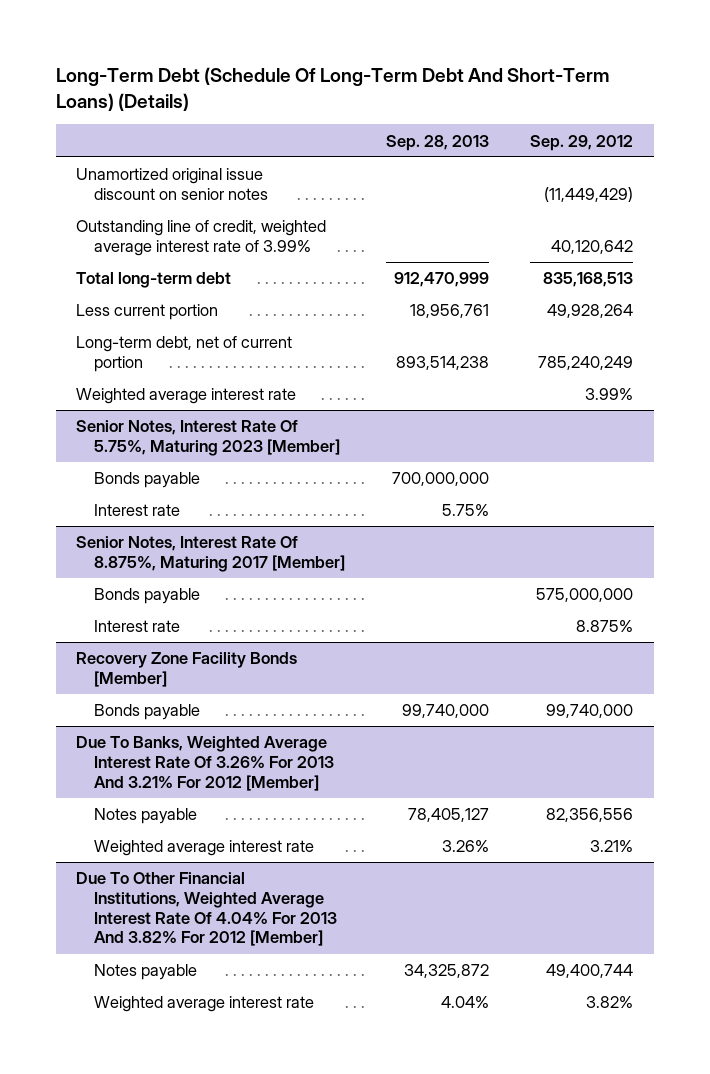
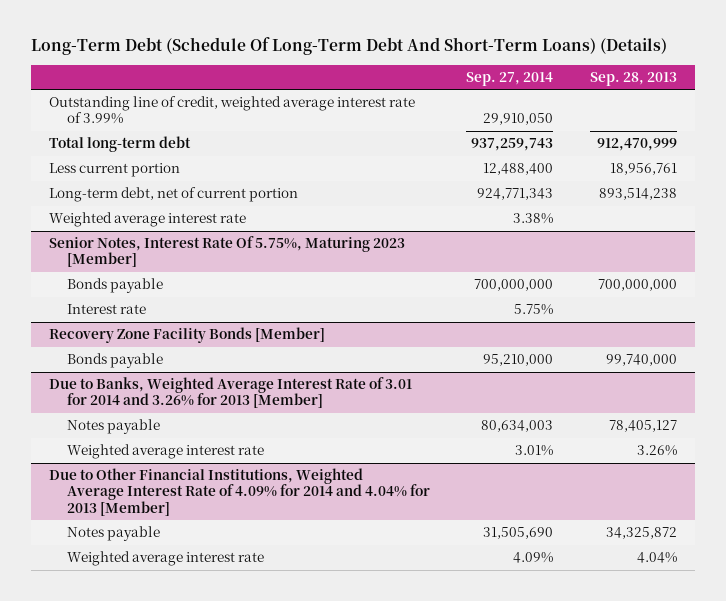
- | Sep. 28, 2013 | Sep. 29, 2012
+ | Sep. 27, 2014 | Sep. 28, 2013
- Unamortized original issue discount on senior notes | | (11,449,429)
@ Senior Notes, Interest Rate Of 5.75%, Maturing 2023 [Member]
- Interest rate | 5.75% |
- Senior Notes, Interest Rate Of 8.875%, Maturing 2017 [Member]
- Bonds payable | | 575,000,000
- Due To Banks, Weighted Average Interest Rate Of 3.26% For 2013 And 3.21% For 2012 [Member]
+ Due to Banks, Weighted Average Interest Rate of 3.01 for 2014 and 3.26% for 2013 [Member]
- Due To Other Financial Institutions, Weighted Average Interest Rate Of 4.04% For 2013 And 3.82% For 2012 [Member]
+ Due to Other Financial Institutions, Weighted Average Interest Rate of 4.09% for 2014 and 4.04% for 2013 [Member]

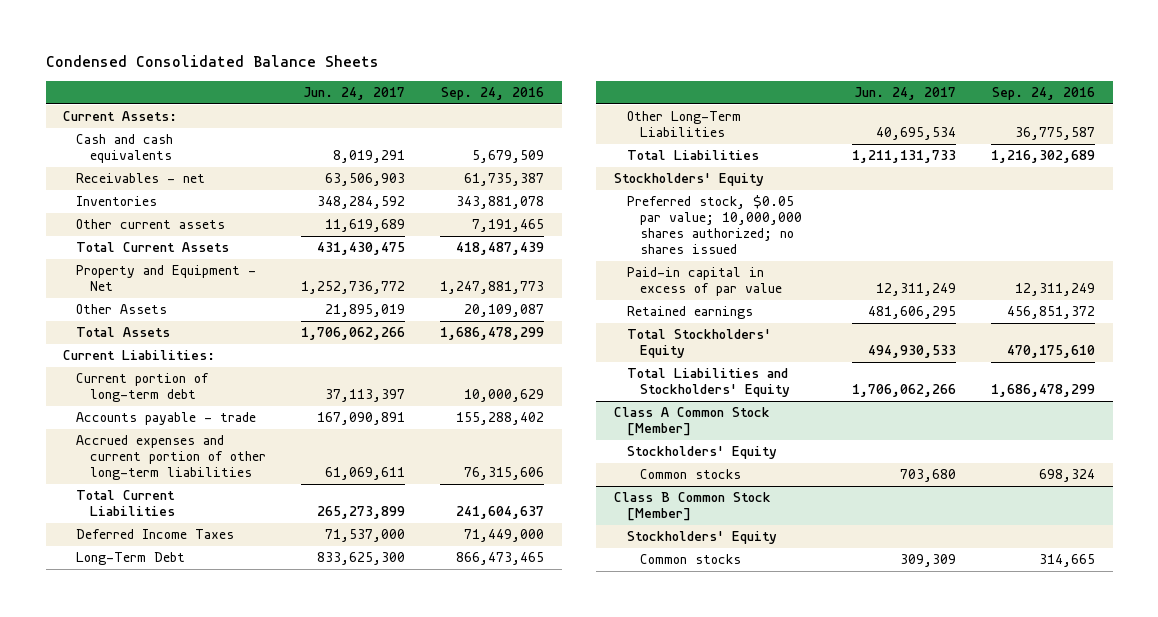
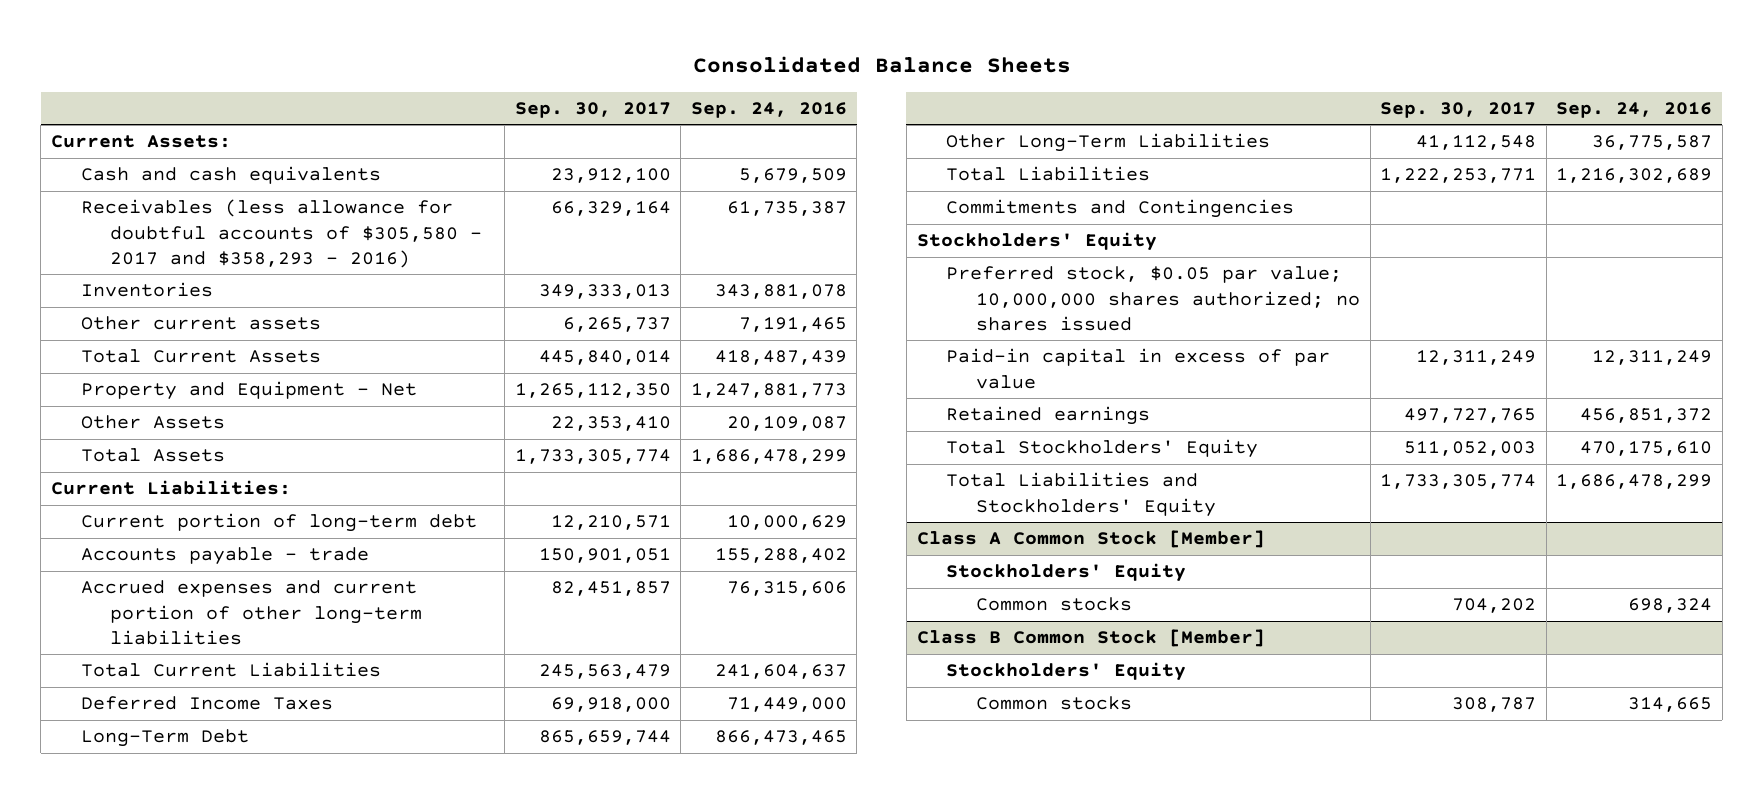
- Condensed Consolidated Balance Sheets
+ Consolidated Balance Sheets
- | Jun. 24, 2017 | Sep. 24, 2016
+ | Sep. 30, 2017 | Sep. 24, 2016
- Receivables - net | 63,506,903 | 61,735,387
+ Receivables (less allowance for doubtful accounts of $305,580 - 2017 and $358,293 - 2016) | 66,329,164 | 61,735,387
+ Commitments and Contingencies

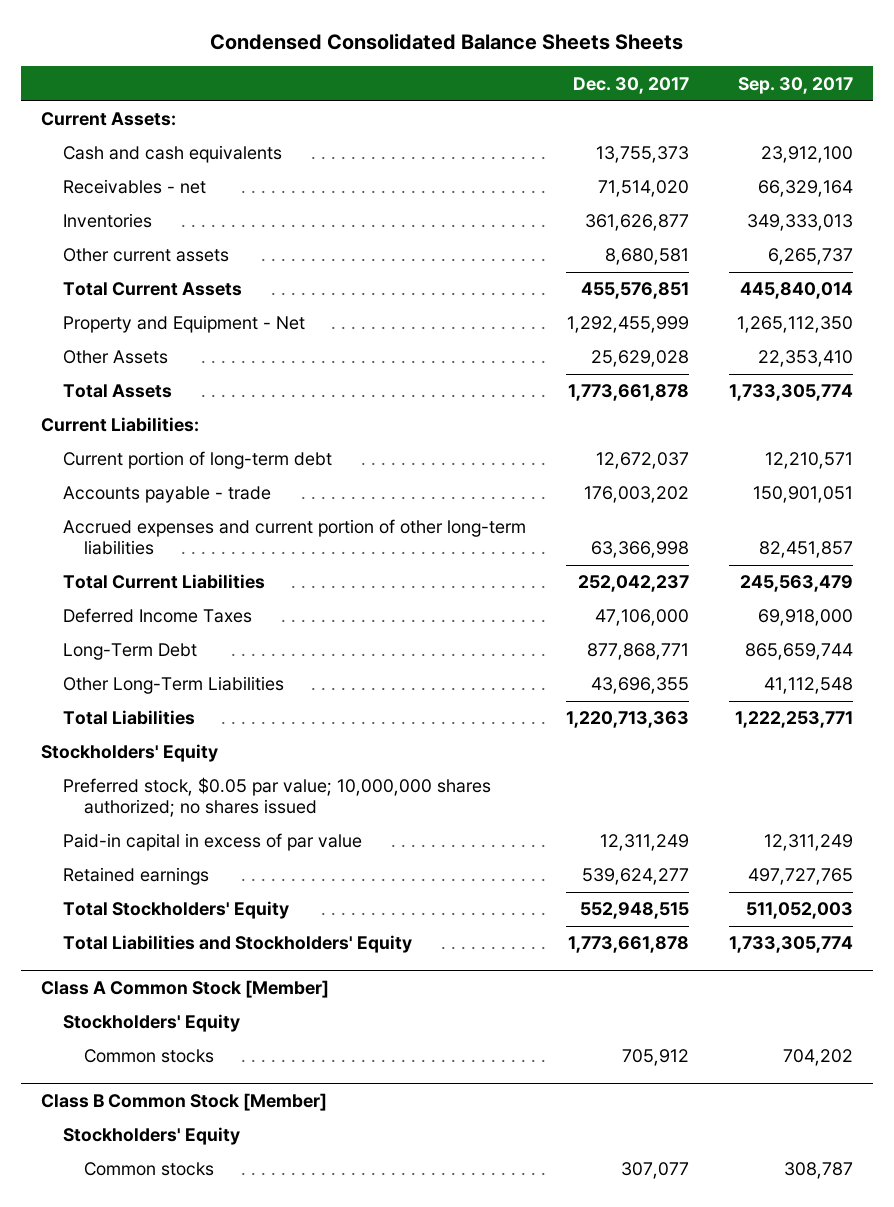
- Consolidated Balance Sheets
+ Condensed Consolidated Balance Sheets Sheets
- | Sep. 30, 2017 | Sep. 24, 2016
+ | Dec. 30, 2017 | Sep. 30, 2017
- Receivables (less allowance for doubtful accounts of $305,580 - 2017 and $358,293 - 2016) | 66,329,164 | 61,735,387
+ Receivables - net | 71,514,020 | 66,329,164
- Commitments and Contingencies

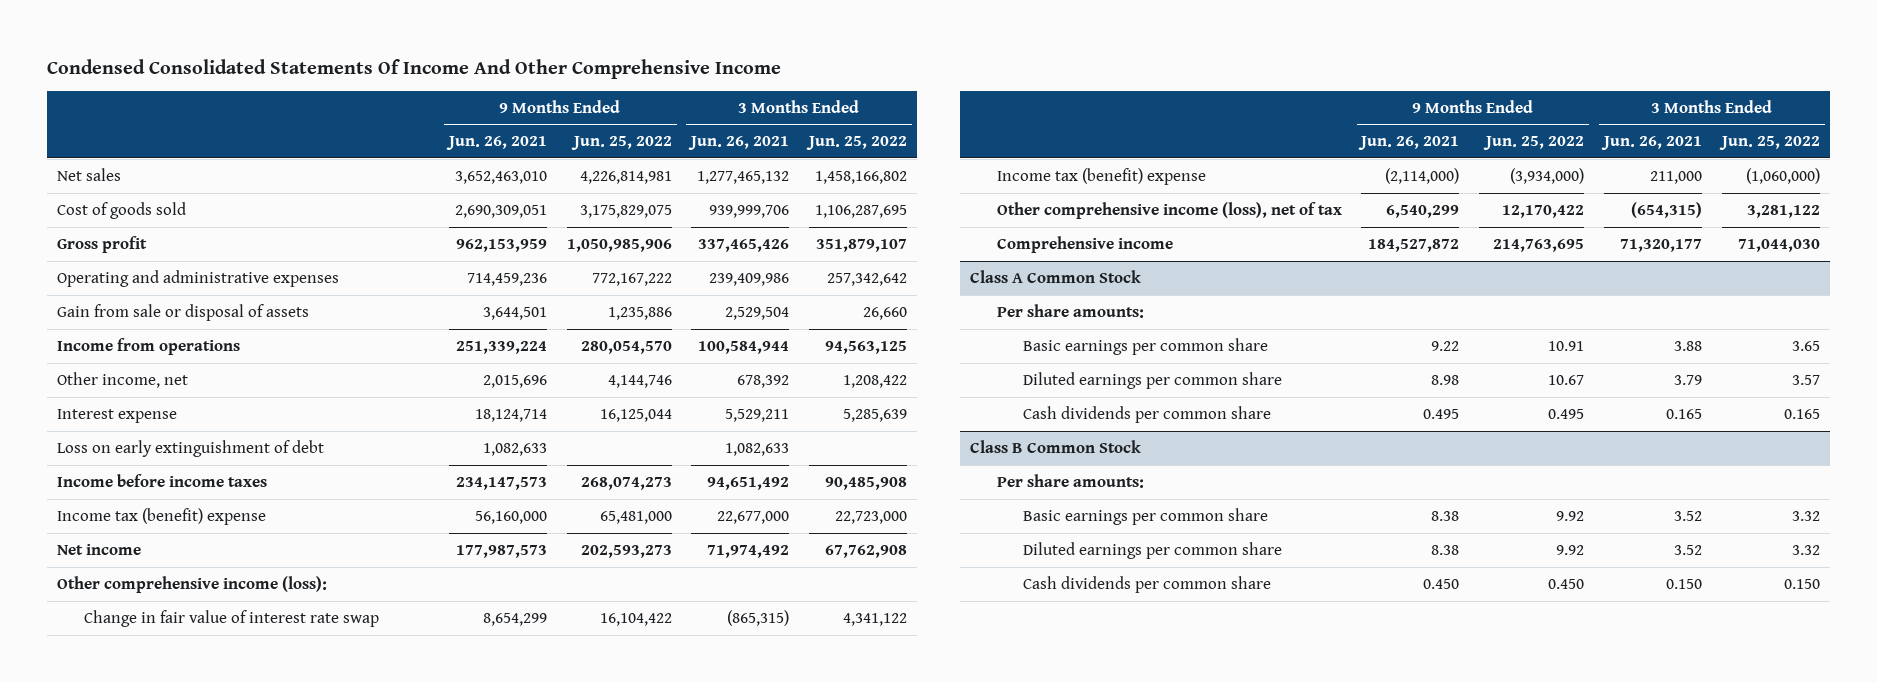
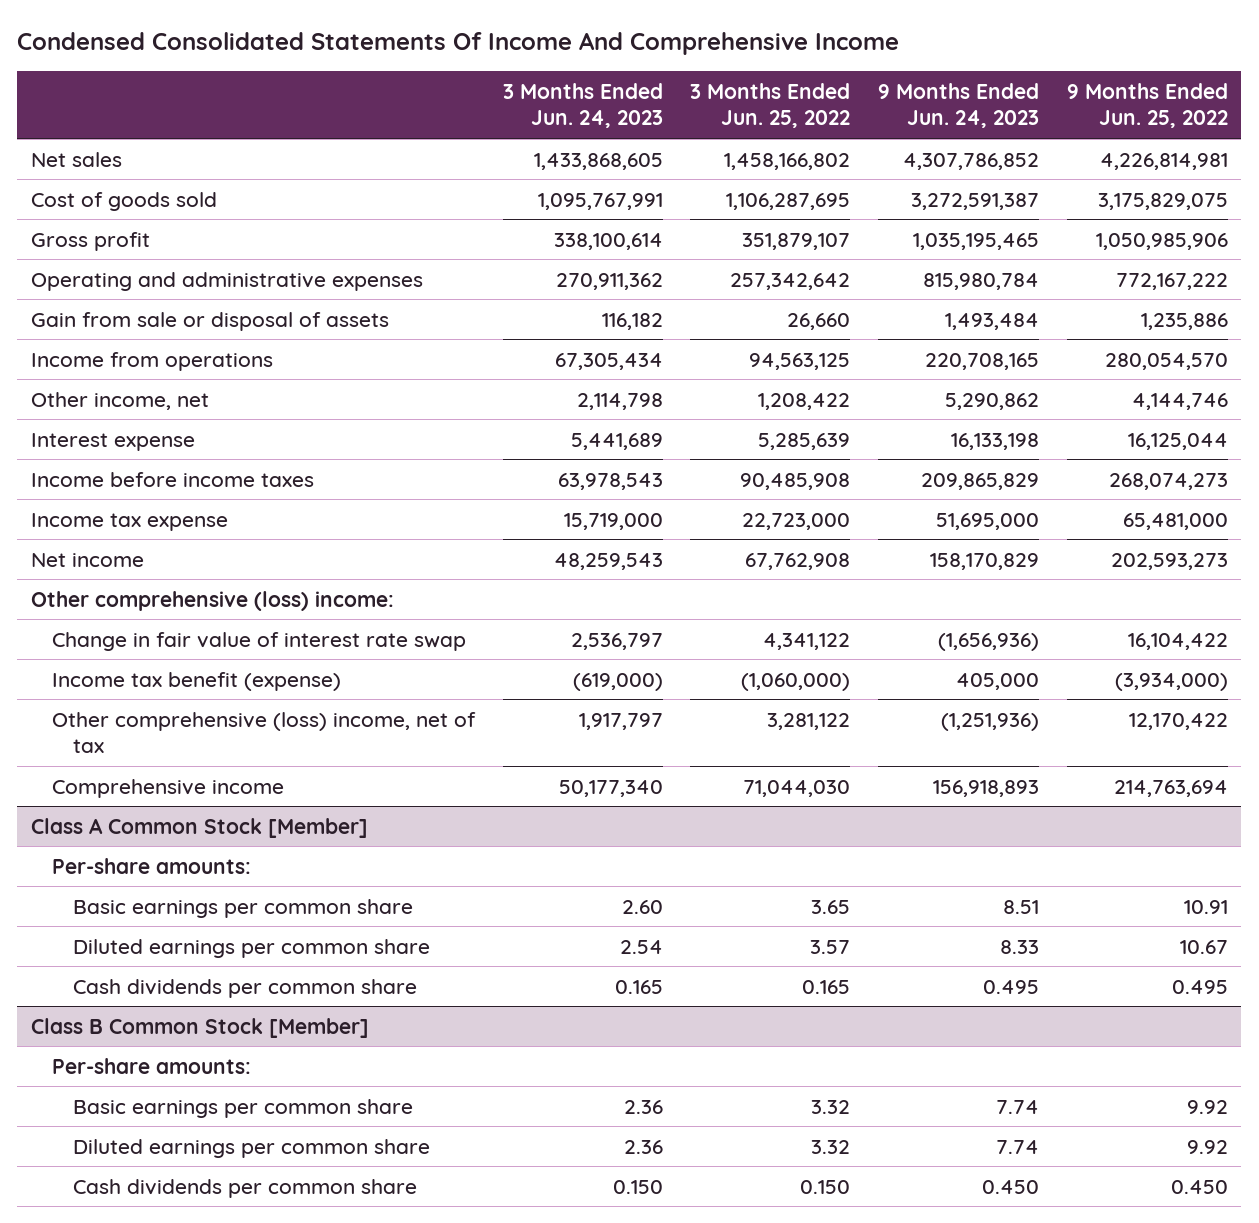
- Condensed Consolidated Statements Of Income And Other Comprehensive Income
+ Condensed Consolidated Statements Of Income And Comprehensive Income
- | 9 Months Ended Jun. 26, 2021 | 9 Months Ended Jun. 25, 2022 | 3 Months Ended Jun. 26, 2021 | 3 Months Ended Jun. 25, 2022
+ | 3 Months Ended Jun. 24, 2023 | 3 Months Ended Jun. 25, 2022 | 9 Months Ended Jun. 24, 2023 | 9 Months Ended Jun. 25, 2022
- Loss on early extinguishment of debt | 1,082,633 | | 1,082,633 |
- Income tax (benefit) expense | 56,160,000 | 65,481,000 | 22,677,000 | 22,723,000
+ Income tax expense | 15,719,000 | 22,723,000 | 51,695,000 | 65,481,000
- Other comprehensive income (loss):
+ Other comprehensive (loss) income:
- Income tax (benefit) expense | (2,114,000) | (3,934,000) | 211,000 | (1,060,000)
- Other comprehensive income (loss), net of tax | 6,540,299 | 12,170,422 | (654,315) | 3,281,122
- Comprehensive income | 184,527,872 | 214,763,695 | 71,320,177 | 71,044,030
- Class A Common Stock
- Per share amounts:
+ Income tax benefit (expense) | (619,000) | (1,060,000) | 405,000 | (3,934,000)
+ Other comprehensive (loss) income, net of tax | 1,917,797 | 3,281,122 | (1,251,936) | 12,170,422
+ Comprehensive income | 50,177,340 | 71,044,030 | 156,918,893 | 214,763,694
+ Class A Common Stock [Member]
+ Per-share amounts:
- Class B Common Stock
- Per share amounts:
+ Class B Common Stock [Member]
+ Per-share amounts:

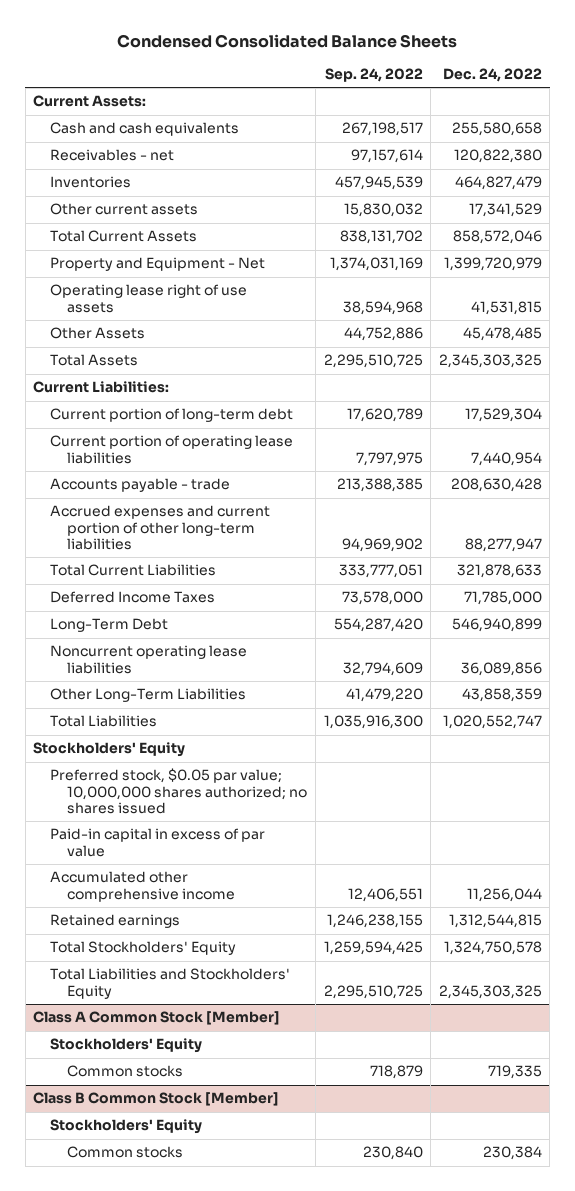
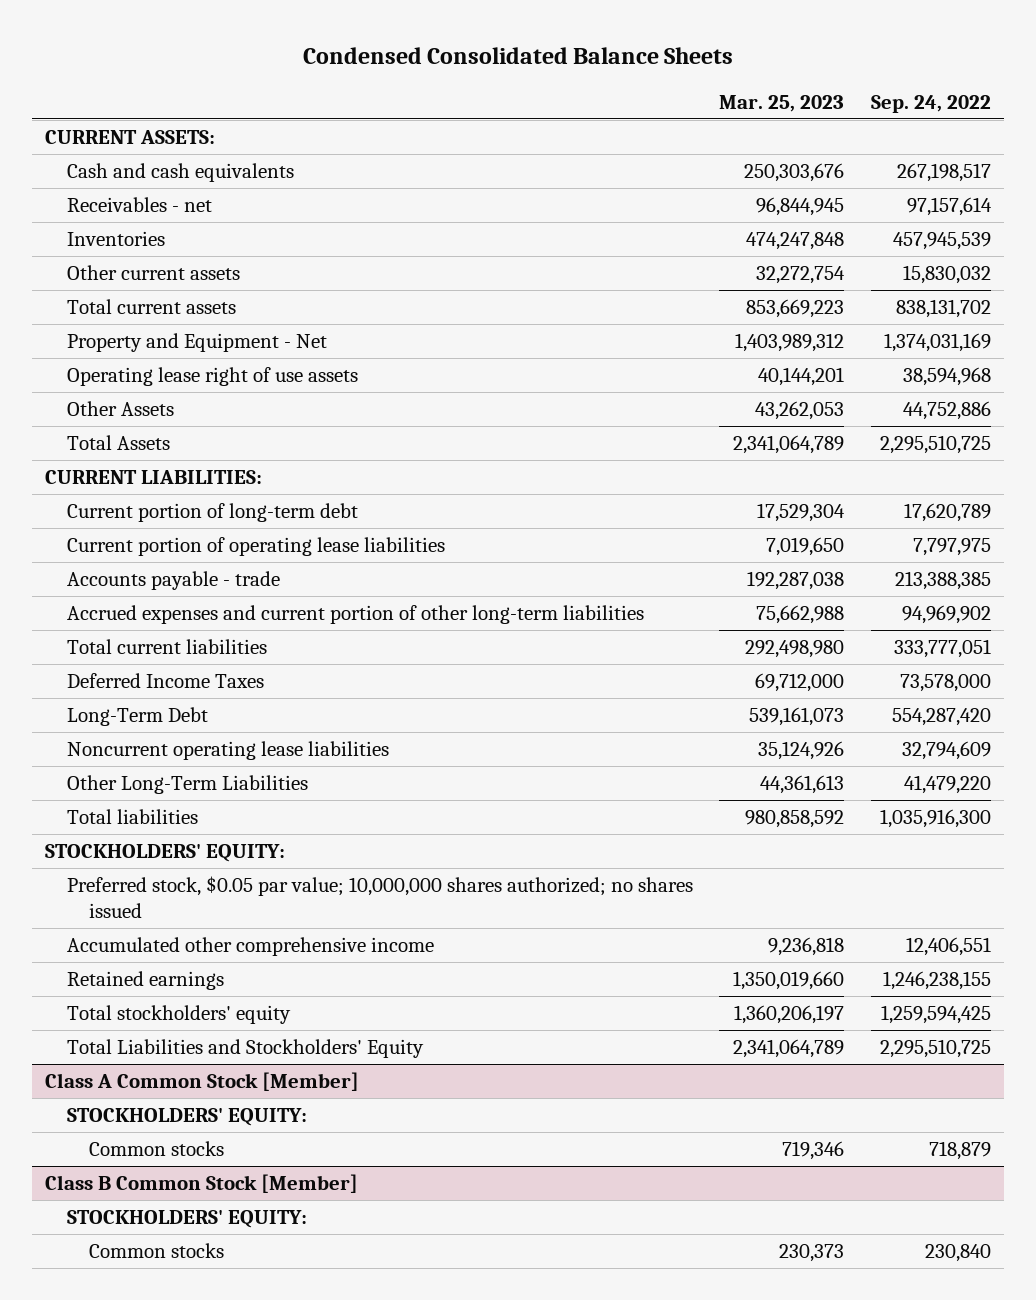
- | Sep. 24, 2022 | Dec. 24, 2022
+ | Mar. 25, 2023 | Sep. 24, 2022
- Current Assets:
+ CURRENT ASSETS:
- Total Current Assets | 838,131,702 | 858,572,046
+ Total current assets | 853,669,223 | 838,131,702
- Current Liabilities:
+ CURRENT LIABILITIES:
- Total Current Liabilities | 333,777,051 | 321,878,633
+ Total current liabilities | 292,498,980 | 333,777,051
- Total Liabilities | 1,035,916,300 | 1,020,552,747
- Stockholders' Equity
+ Total liabilities | 980,858,592 | 1,035,916,300
+ STOCKHOLDERS' EQUITY:
- Paid-in capital in excess of par value
- Total Stockholders' Equity | 1,259,594,425 | 1,324,750,578
+ Total stockholders' equity | 1,360,206,197 | 1,259,594,425
@ Class A Common Stock [Member]
- Stockholders' Equity
+ STOCKHOLDERS' EQUITY:
@ Class B Common Stock [Member]
- Stockholders' Equity
+ STOCKHOLDERS' EQUITY:

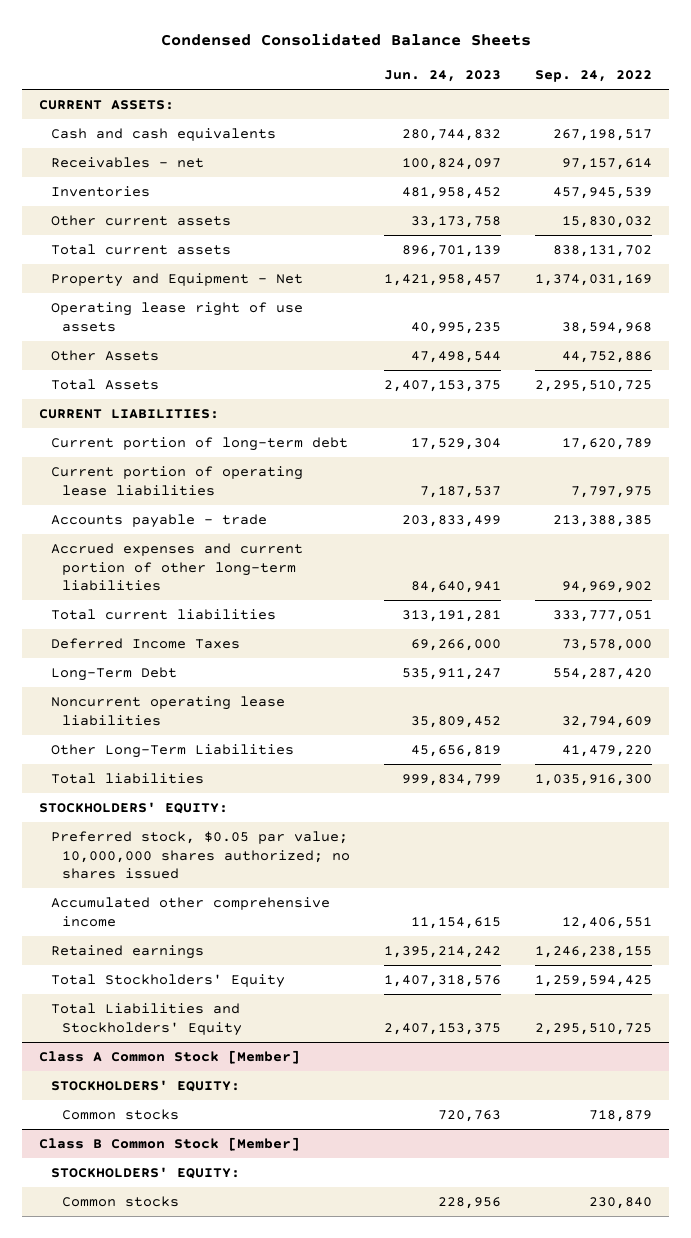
- | Mar. 25, 2023 | Sep. 24, 2022
+ | Jun. 24, 2023 | Sep. 24, 2022
- Total stockholders' equity | 1,360,206,197 | 1,259,594,425
+ Total Stockholders' Equity | 1,407,318,576 | 1,259,594,425

